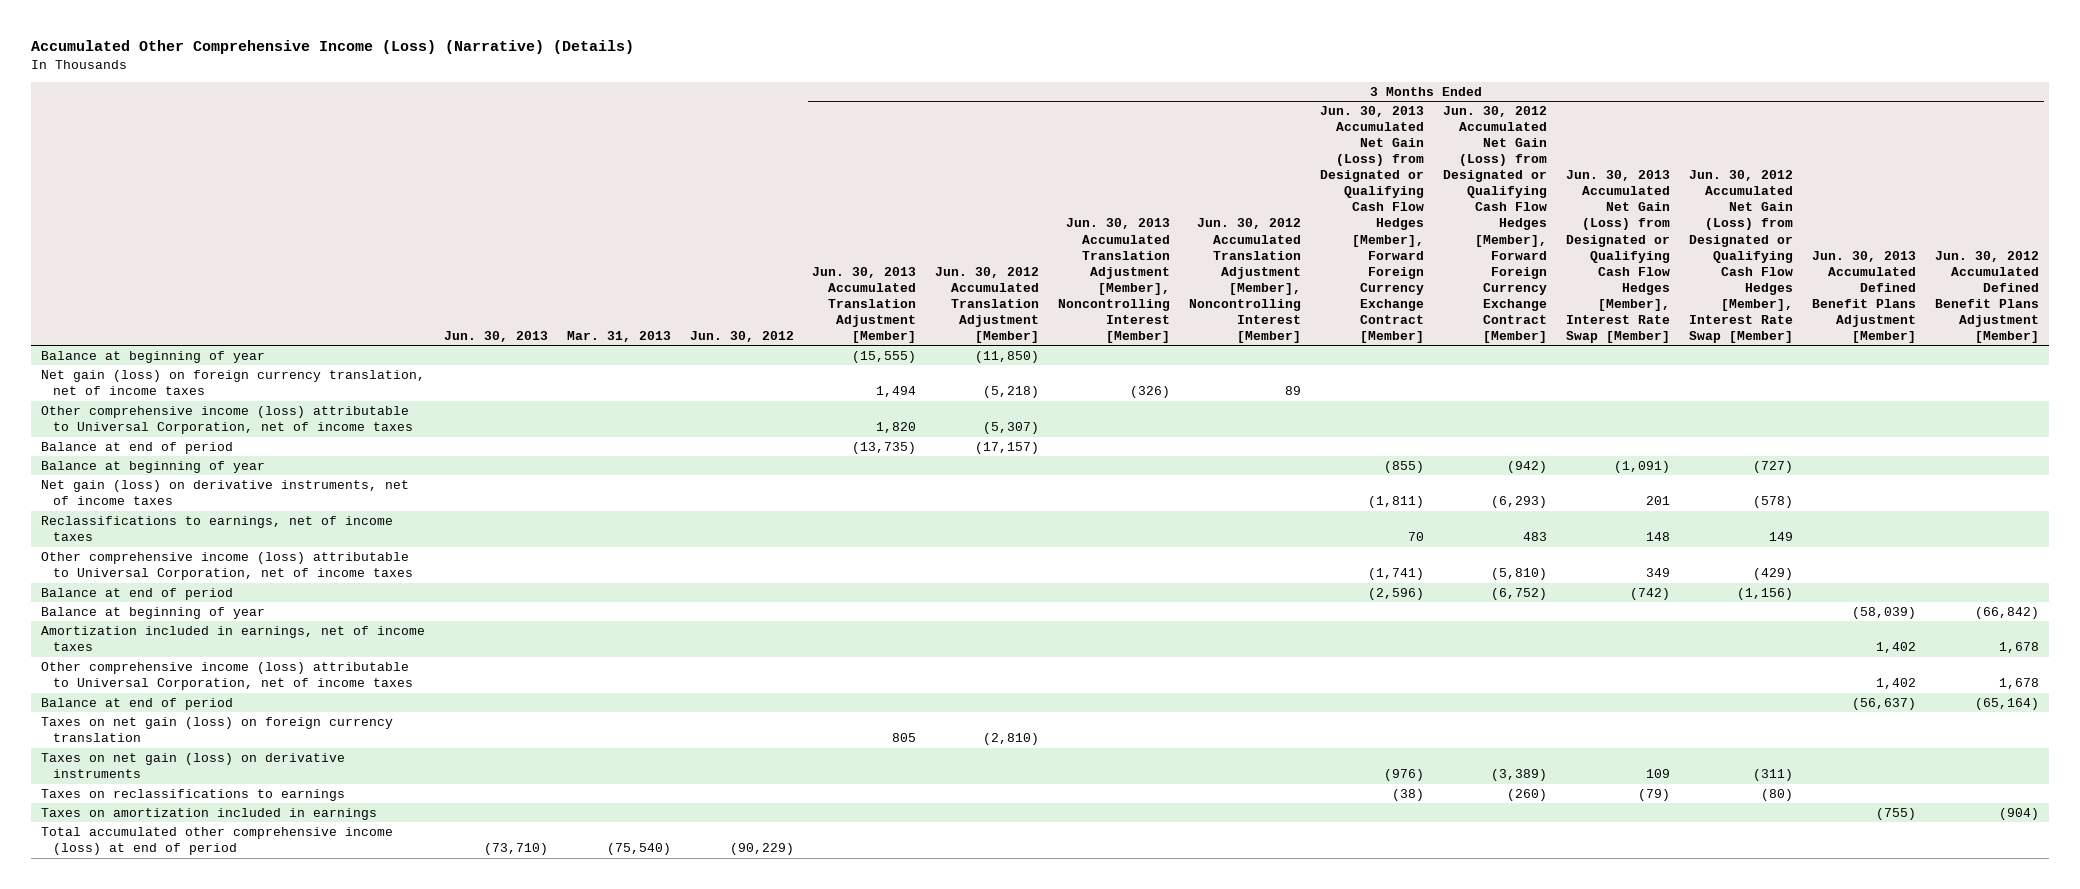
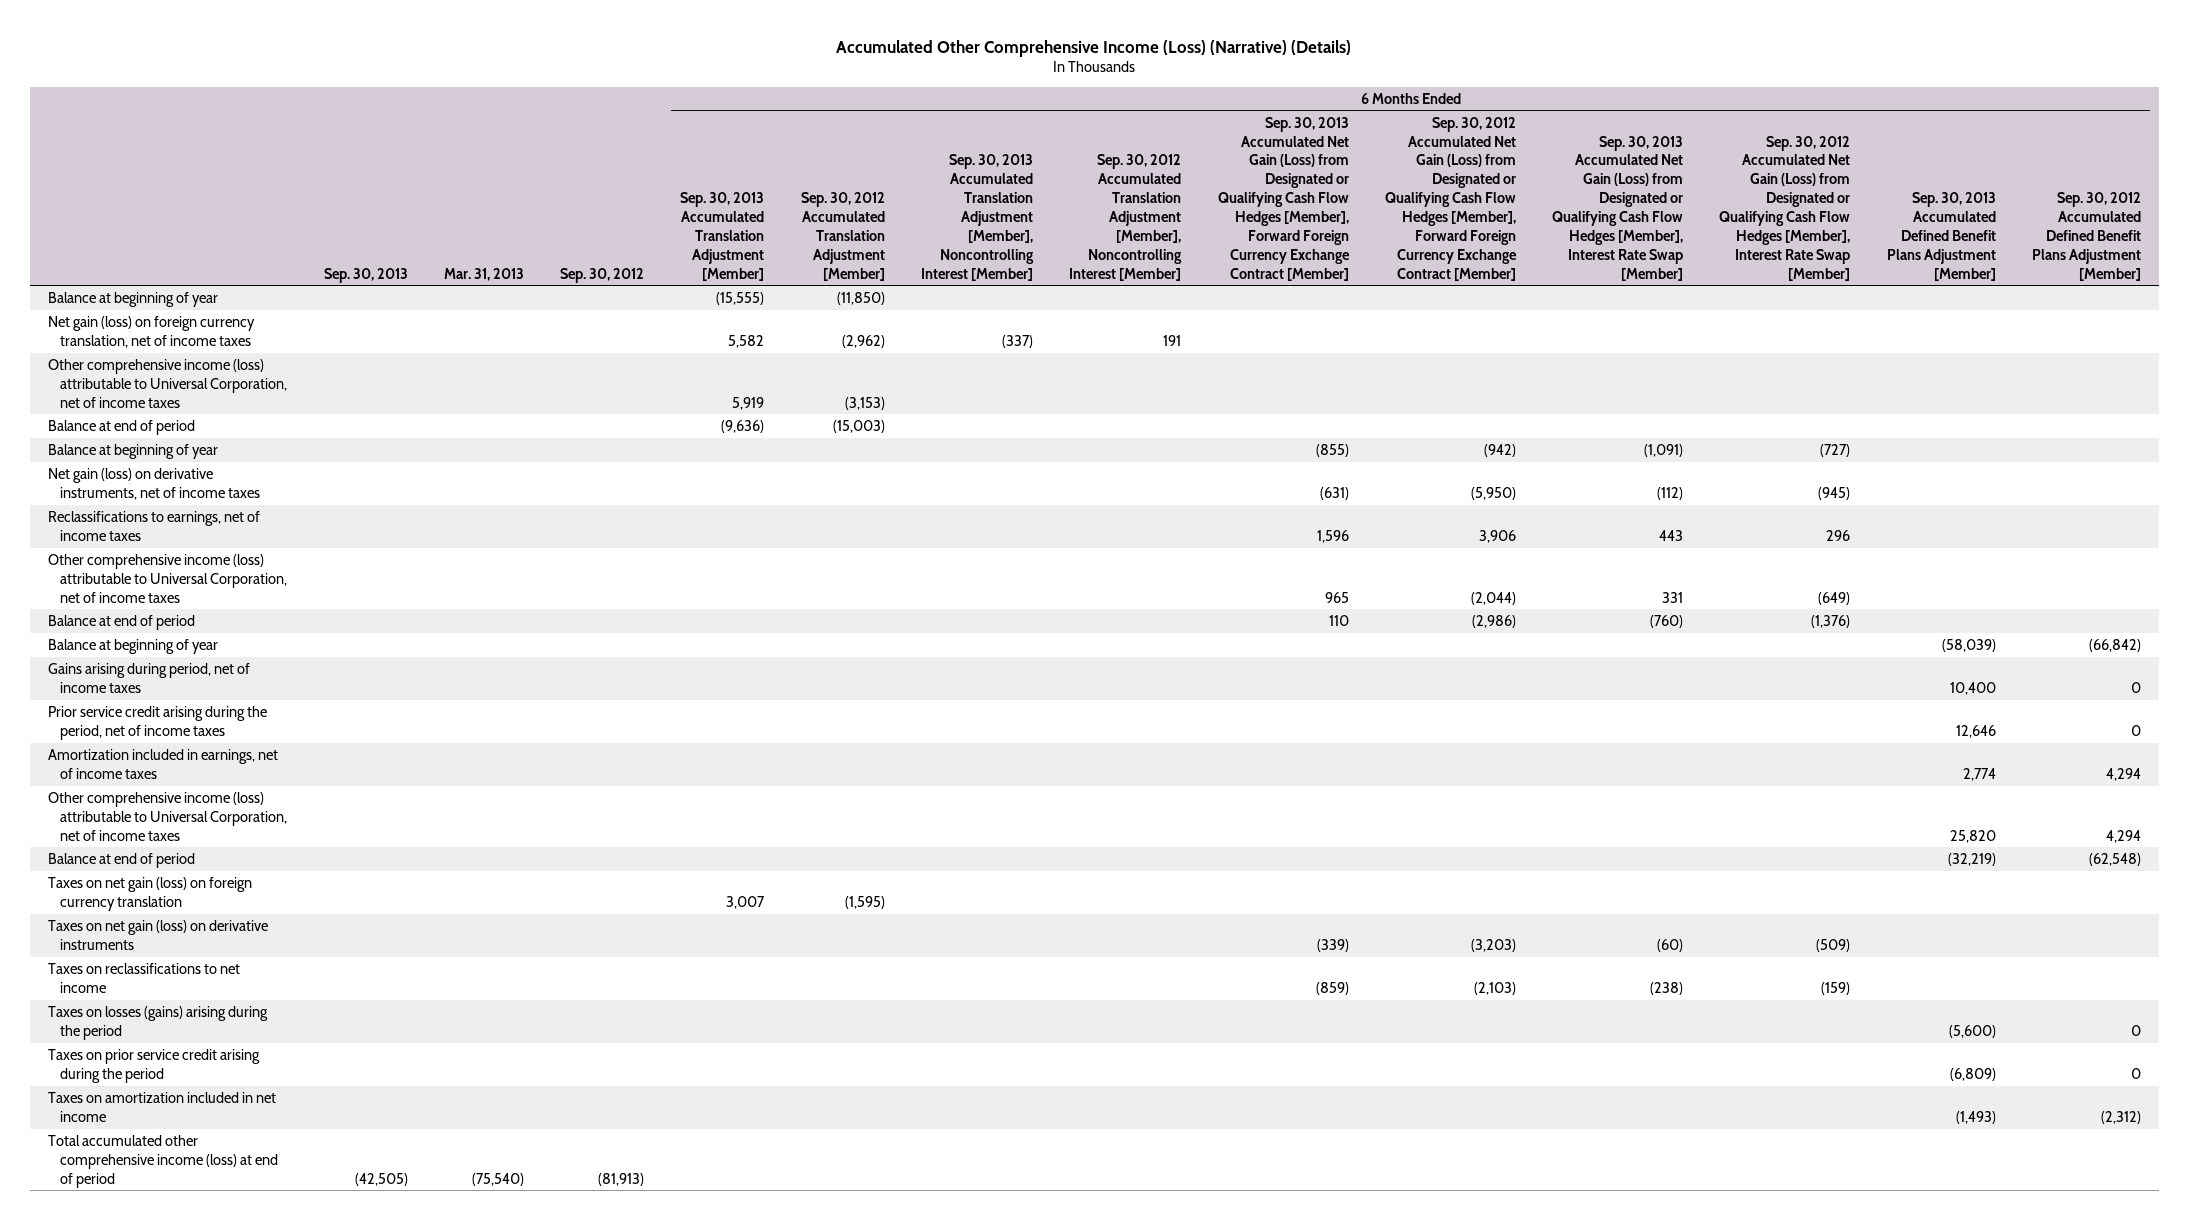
- | Jun. 30, 2013 | Mar. 31, 2013 | Jun. 30, 2012 | 3 Months Ended Jun. 30, 2013 Accumulated Translation Adjustment [Member] | 3 Months Ended Jun. 30, 2012 Accumulated Translation Adjustment [Member] | 3 Months Ended Jun. 30, 2013 Accumulated Translation Adjustment [Member], Noncontrolling Interest [Member] | 3 Months Ended Jun. 30, 2012 Accumulated Translation Adjustment [Member], Noncontrolling Interest [Member] | 3 Months Ended Jun. 30, 2013 Accumulated Net Gain (Loss) from Designated or Qualifying Cash Flow Hedges [Member], Forward Foreign Currency Exchange Contract [Member] | 3 Months Ended Jun. 30, 2012 Accumulated Net Gain (Loss) from Designated or Qualifying Cash Flow Hedges [Member], Forward Foreign Currency Exchange Contract [Member] | 3 Months Ended Jun. 30, 2013 Accumulated Net Gain (Loss) from Designated or Qualifying Cash Flow Hedges [Member], Interest Rate Swap [Member] | 3 Months Ended Jun. 30, 2012 Accumulated Net Gain (Loss) from Designated or Qualifying Cash Flow Hedges [Member], Interest Rate Swap [Member] | 3 Months Ended Jun. 30, 2013 Accumulated Defined Benefit Plans Adjustment [Member] | 3 Months Ended Jun. 30, 2012 Accumulated Defined Benefit Plans Adjustment [Member]
+ | Sep. 30, 2013 | Mar. 31, 2013 | Sep. 30, 2012 | 6 Months Ended Sep. 30, 2013 Accumulated Translation Adjustment [Member] | 6 Months Ended Sep. 30, 2012 Accumulated Translation Adjustment [Member] | 6 Months Ended Sep. 30, 2013 Accumulated Translation Adjustment [Member], Noncontrolling Interest [Member] | 6 Months Ended Sep. 30, 2012 Accumulated Translation Adjustment [Member], Noncontrolling Interest [Member] | 6 Months Ended Sep. 30, 2013 Accumulated Net Gain (Loss) from Designated or Qualifying Cash Flow Hedges [Member], Forward Foreign Currency Exchange Contract [Member] | 6 Months Ended Sep. 30, 2012 Accumulated Net Gain (Loss) from Designated or Qualifying Cash Flow Hedges [Member], Forward Foreign Currency Exchange Contract [Member] | 6 Months Ended Sep. 30, 2013 Accumulated Net Gain (Loss) from Designated or Qualifying Cash Flow Hedges [Member], Interest Rate Swap [Member] | 6 Months Ended Sep. 30, 2012 Accumulated Net Gain (Loss) from Designated or Qualifying Cash Flow Hedges [Member], Interest Rate Swap [Member] | 6 Months Ended Sep. 30, 2013 Accumulated Defined Benefit Plans Adjustment [Member] | 6 Months Ended Sep. 30, 2012 Accumulated Defined Benefit Plans Adjustment [Member]
+ Gains arising during period, net of income taxes | | | | | | | | | | | | 10,400 | 0
+ Prior service credit arising during the period, net of income taxes | | | | | | | | | | | | 12,646 | 0
- Taxes on reclassifications to earnings | | | | | | | | (38) | (260) | (79) | (80) | |
- Taxes on amortization included in earnings | | | | | | | | | | | | (755) | (904)
+ Taxes on reclassifications to net income | | | | | | | | (859) | (2,103) | (238) | (159) | |
+ Taxes on losses (gains) arising during the period | | | | | | | | | | | | (5,600) | 0
+ Taxes on prior service credit arising during the period | | | | | | | | | | | | (6,809) | 0
+ Taxes on amortization included in net income | | | | | | | | | | | | (1,493) | (2,312)

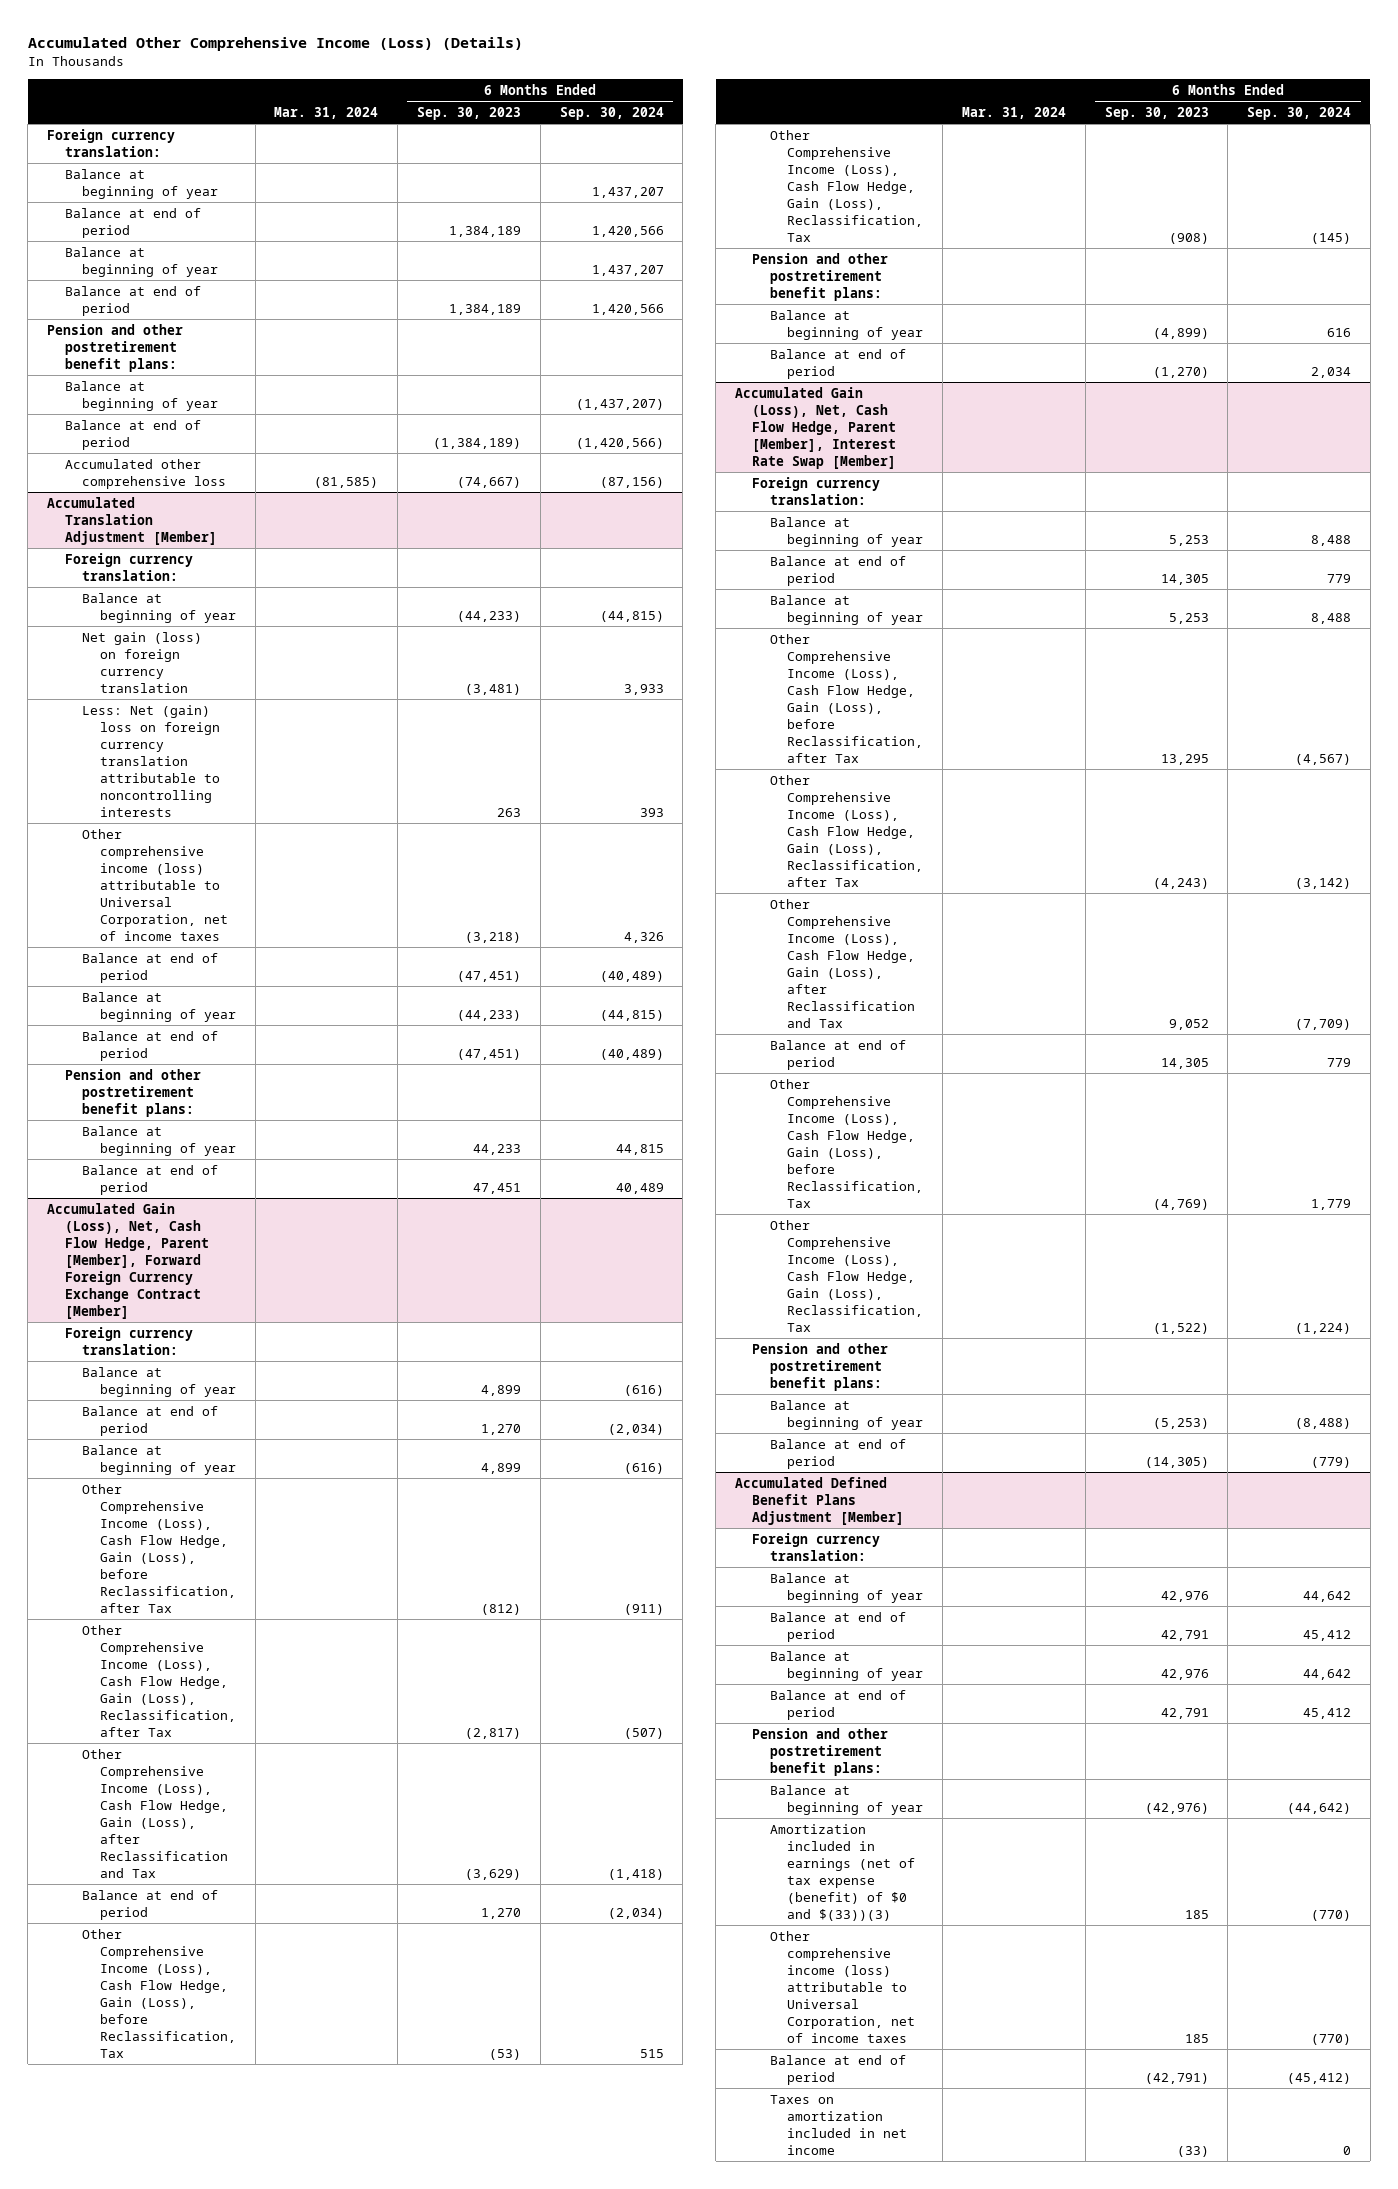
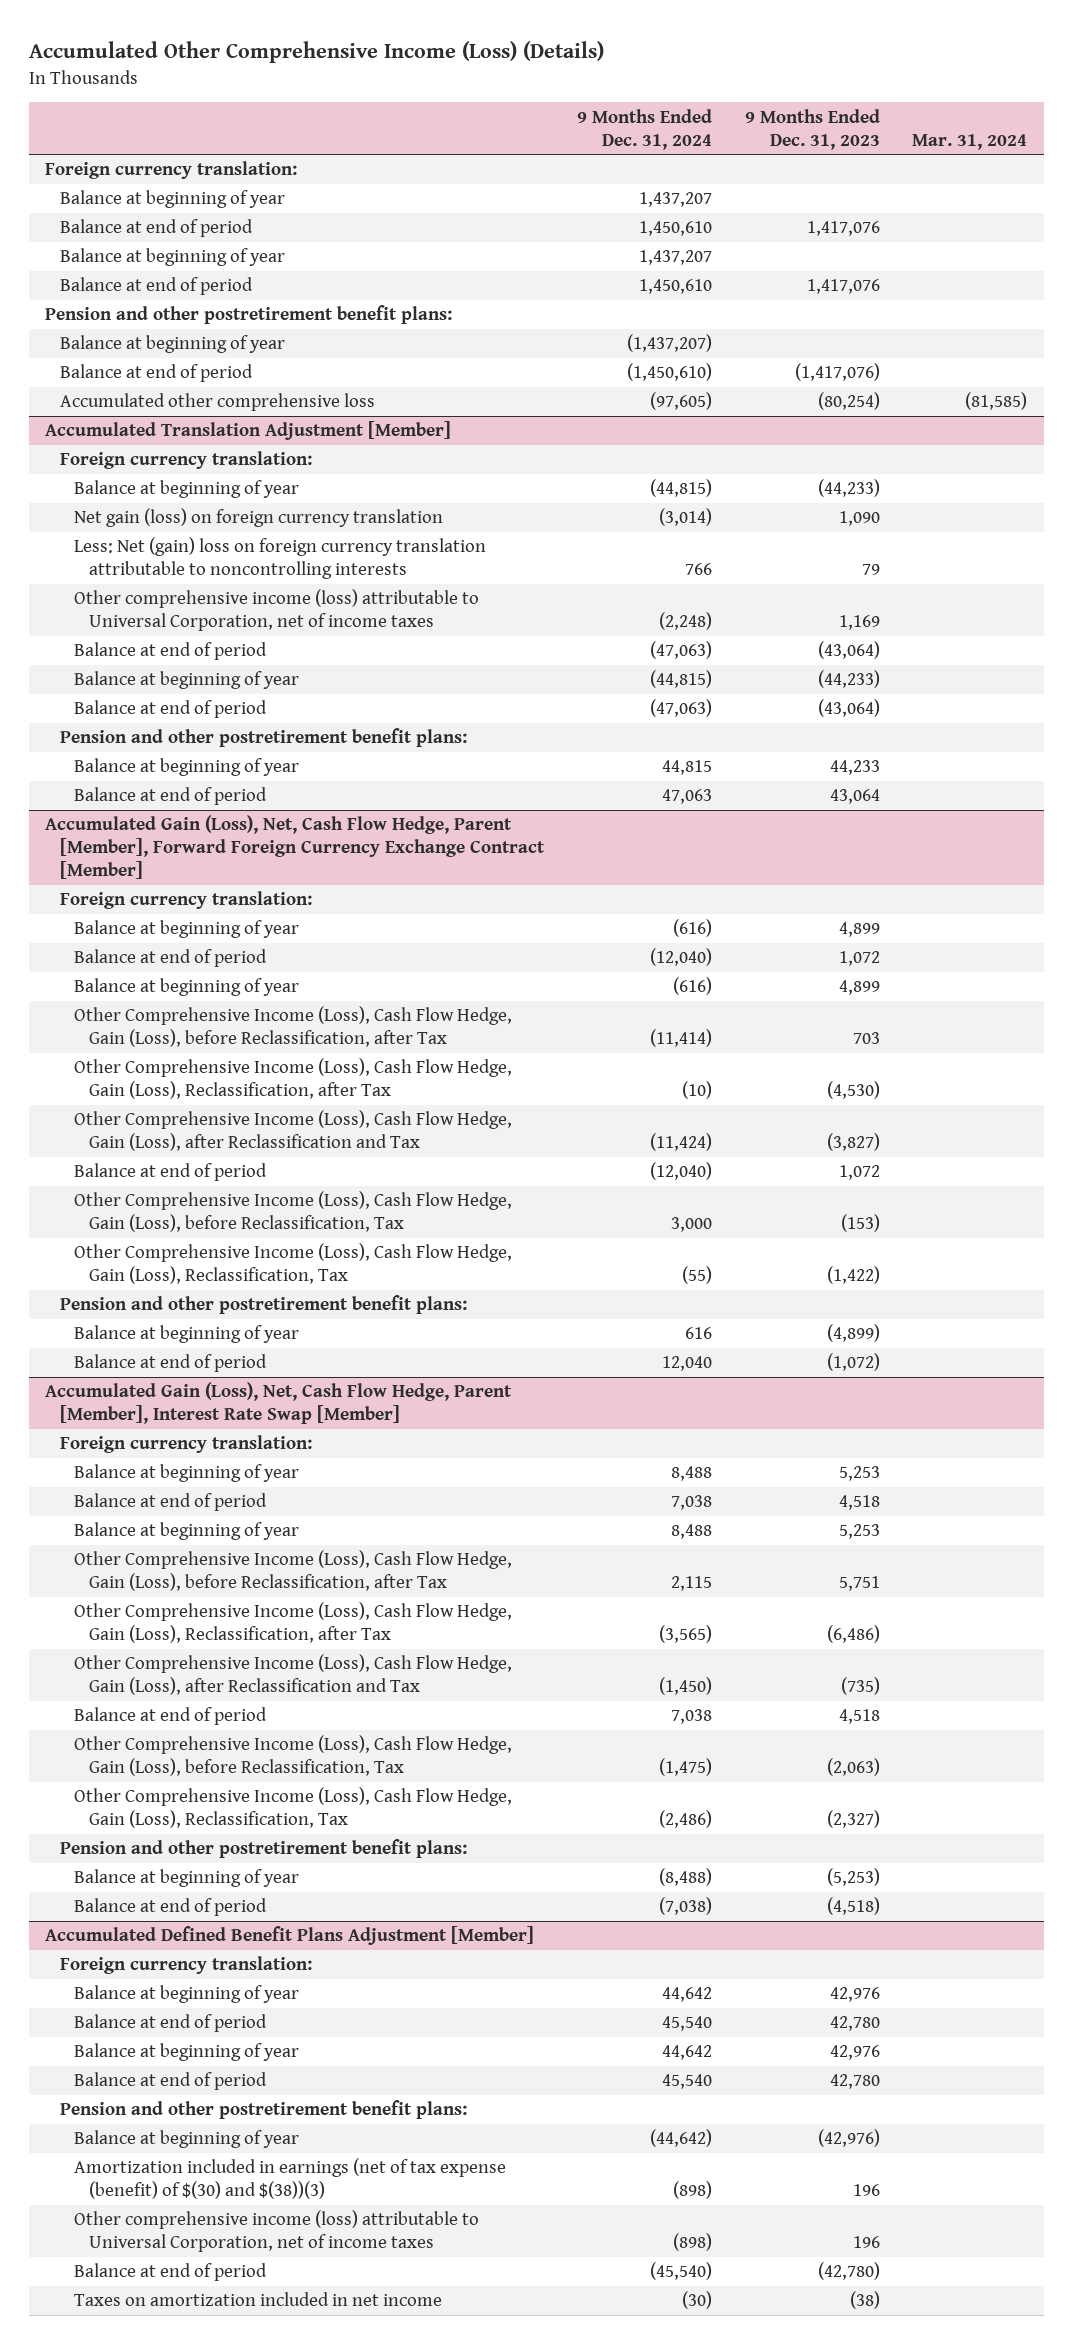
- | Mar. 31, 2024 | 6 Months Ended Sep. 30, 2023 | 6 Months Ended Sep. 30, 2024
+ | 9 Months Ended Dec. 31, 2024 | 9 Months Ended Dec. 31, 2023 | Mar. 31, 2024
@ Accumulated Defined Benefit Plans Adjustment [Member]
- Amortization included in earnings (net of tax expense (benefit) of $0 and $(33))(3) | | 185 | (770)
+ Amortization included in earnings (net of tax expense (benefit) of $(30) and $(38))(3) | (898) | 196 |

